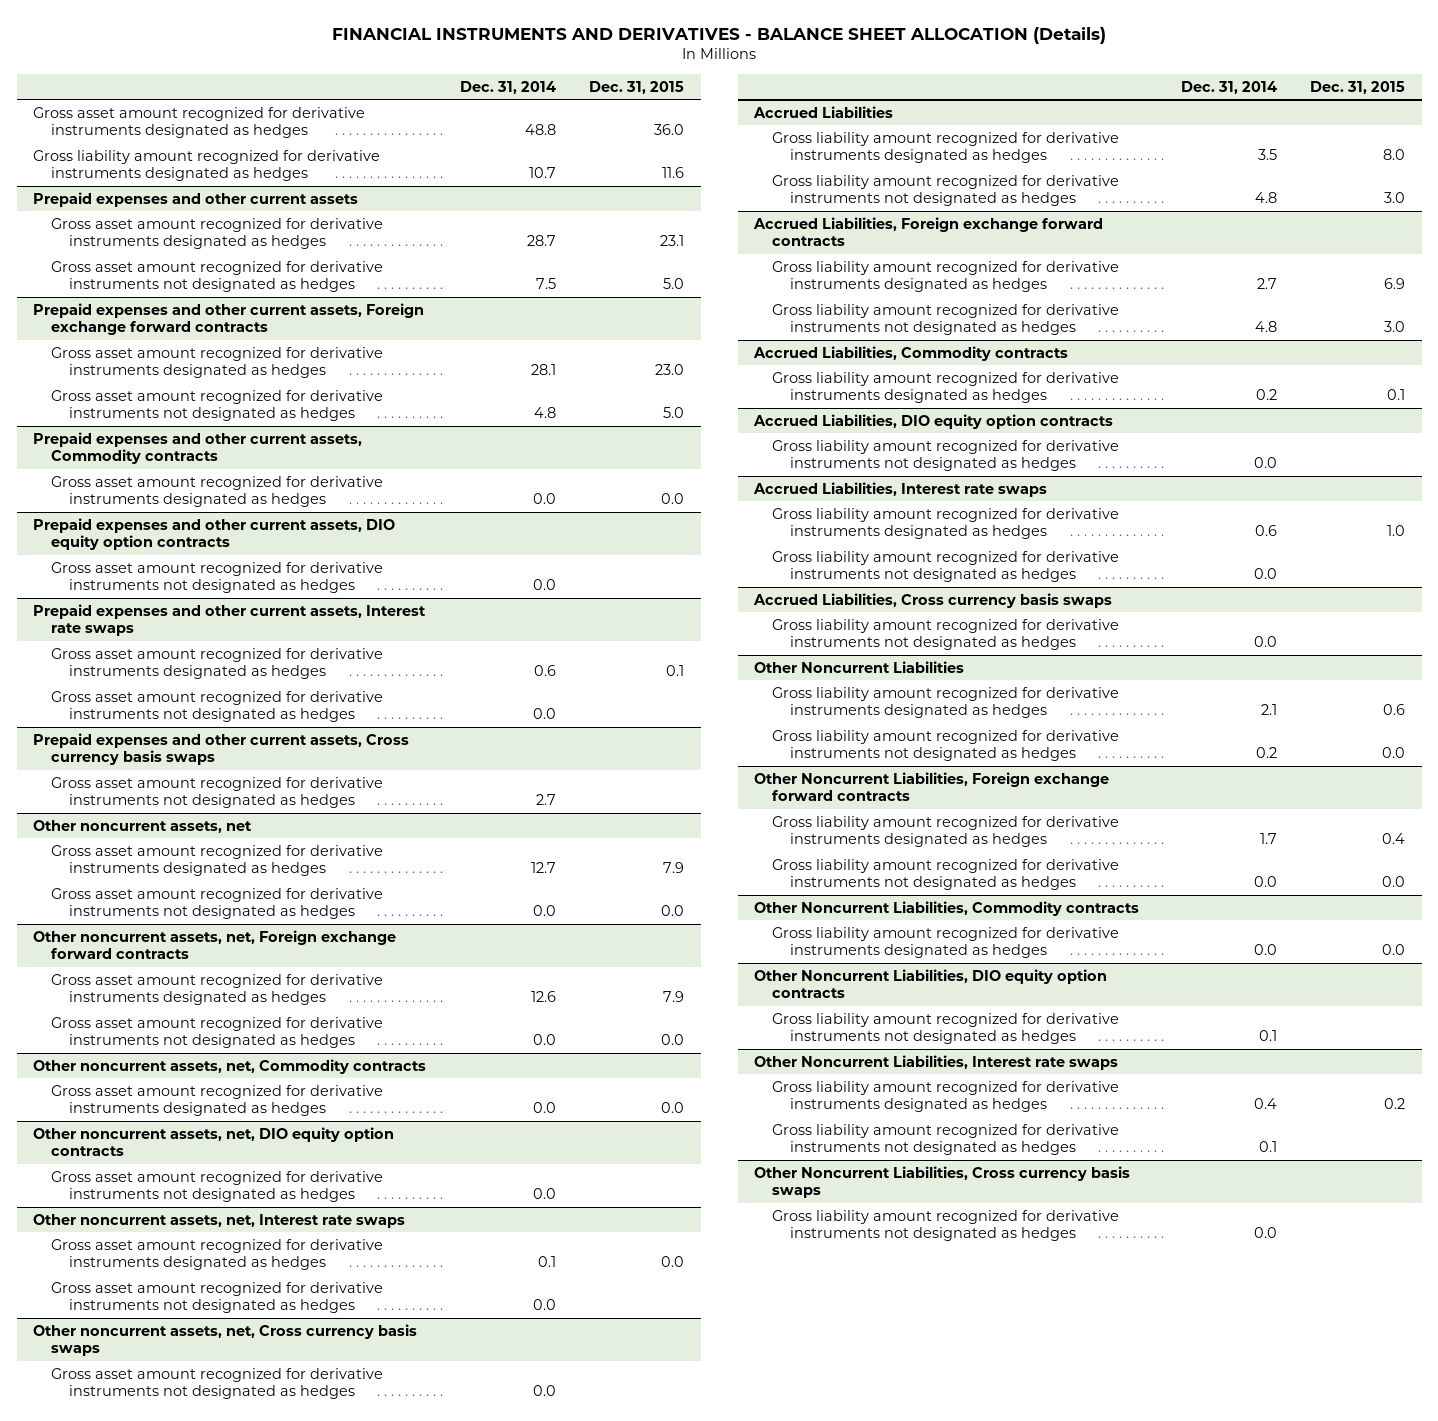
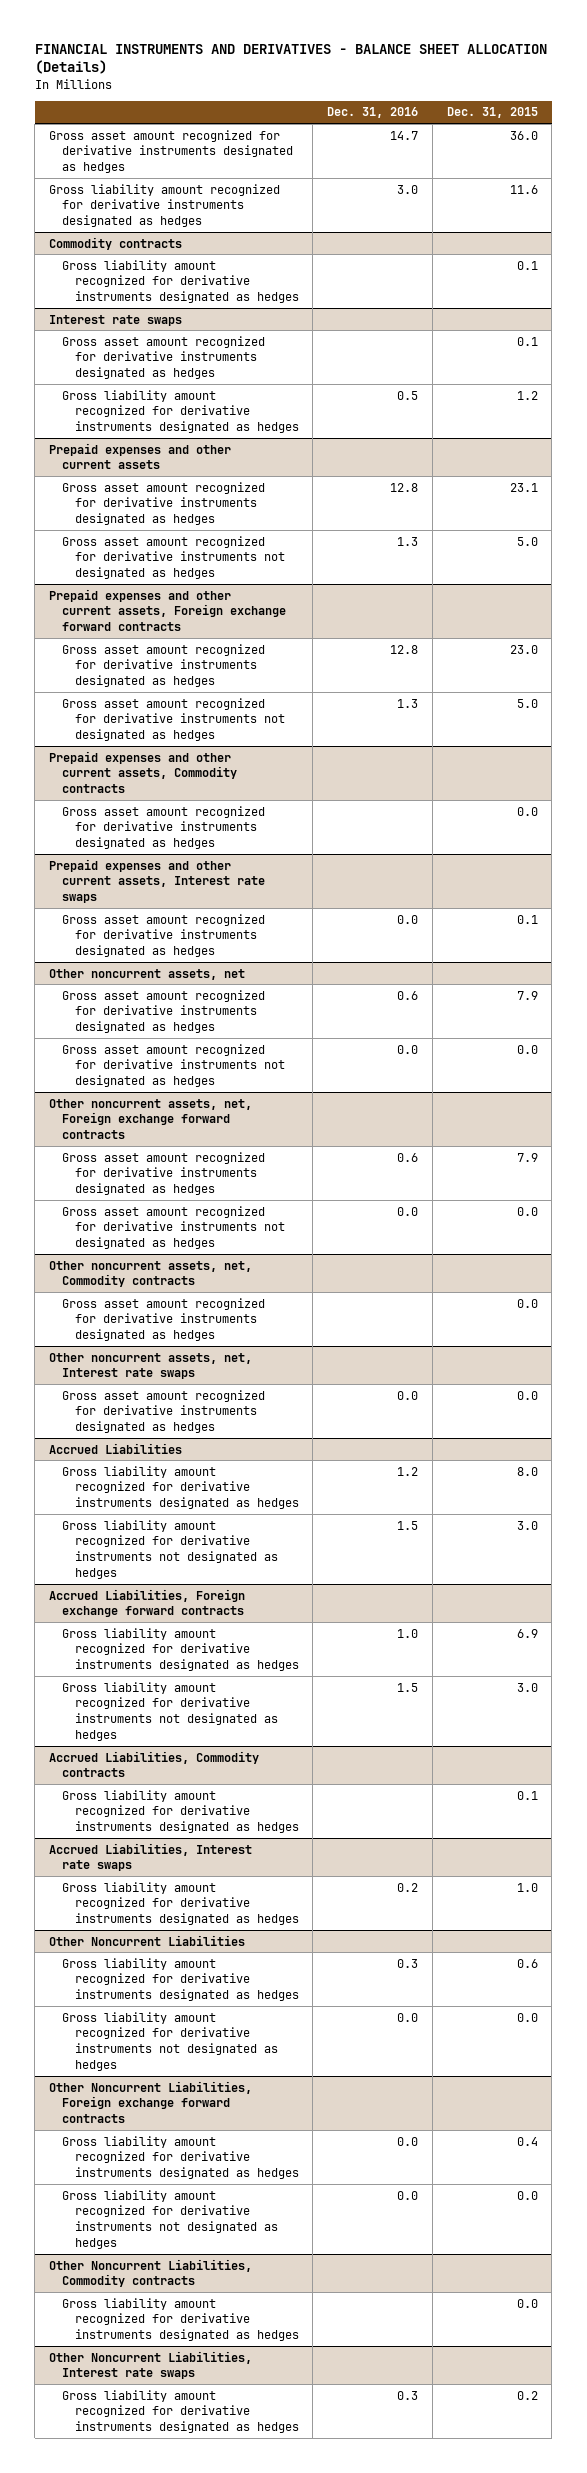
- | Dec. 31, 2014 | Dec. 31, 2015
+ | Dec. 31, 2016 | Dec. 31, 2015
+ Commodity contracts
+ Gross liability amount recognized for derivative instruments designated as hedges | | 0.1
+ Interest rate swaps
+ Gross asset amount recognized for derivative instruments designated as hedges | | 0.1
+ Gross liability amount recognized for derivative instruments designated as hedges | 0.5 | 1.2
- Prepaid expenses and other current assets, DIO equity option contracts
- Gross asset amount recognized for derivative instruments not designated as hedges | 0.0 |
@ Prepaid expenses and other current assets, Interest rate swaps
- Gross asset amount recognized for derivative instruments not designated as hedges | 0.0 |
- Prepaid expenses and other current assets, Cross currency basis swaps
- Gross asset amount recognized for derivative instruments not designated as hedges | 2.7 |
- Other noncurrent assets, net, DIO equity option contracts
- Gross asset amount recognized for derivative instruments not designated as hedges | 0.0 |
@ Other noncurrent assets, net, Interest rate swaps
- Gross asset amount recognized for derivative instruments not designated as hedges | 0.0 |
- Other noncurrent assets, net, Cross currency basis swaps
- Gross asset amount recognized for derivative instruments not designated as hedges | 0.0 |
- Accrued Liabilities, DIO equity option contracts
- Gross liability amount recognized for derivative instruments not designated as hedges | 0.0 |
@ Accrued Liabilities, Interest rate swaps
- Gross liability amount recognized for derivative instruments not designated as hedges | 0.0 |
- Accrued Liabilities, Cross currency basis swaps
- Gross liability amount recognized for derivative instruments not designated as hedges | 0.0 |
- Other Noncurrent Liabilities, DIO equity option contracts
- Gross liability amount recognized for derivative instruments not designated as hedges | 0.1 |
@ Other Noncurrent Liabilities, Interest rate swaps
- Gross liability amount recognized for derivative instruments not designated as hedges | 0.1 |
- Other Noncurrent Liabilities, Cross currency basis swaps
- Gross liability amount recognized for derivative instruments not designated as hedges | 0.0 |

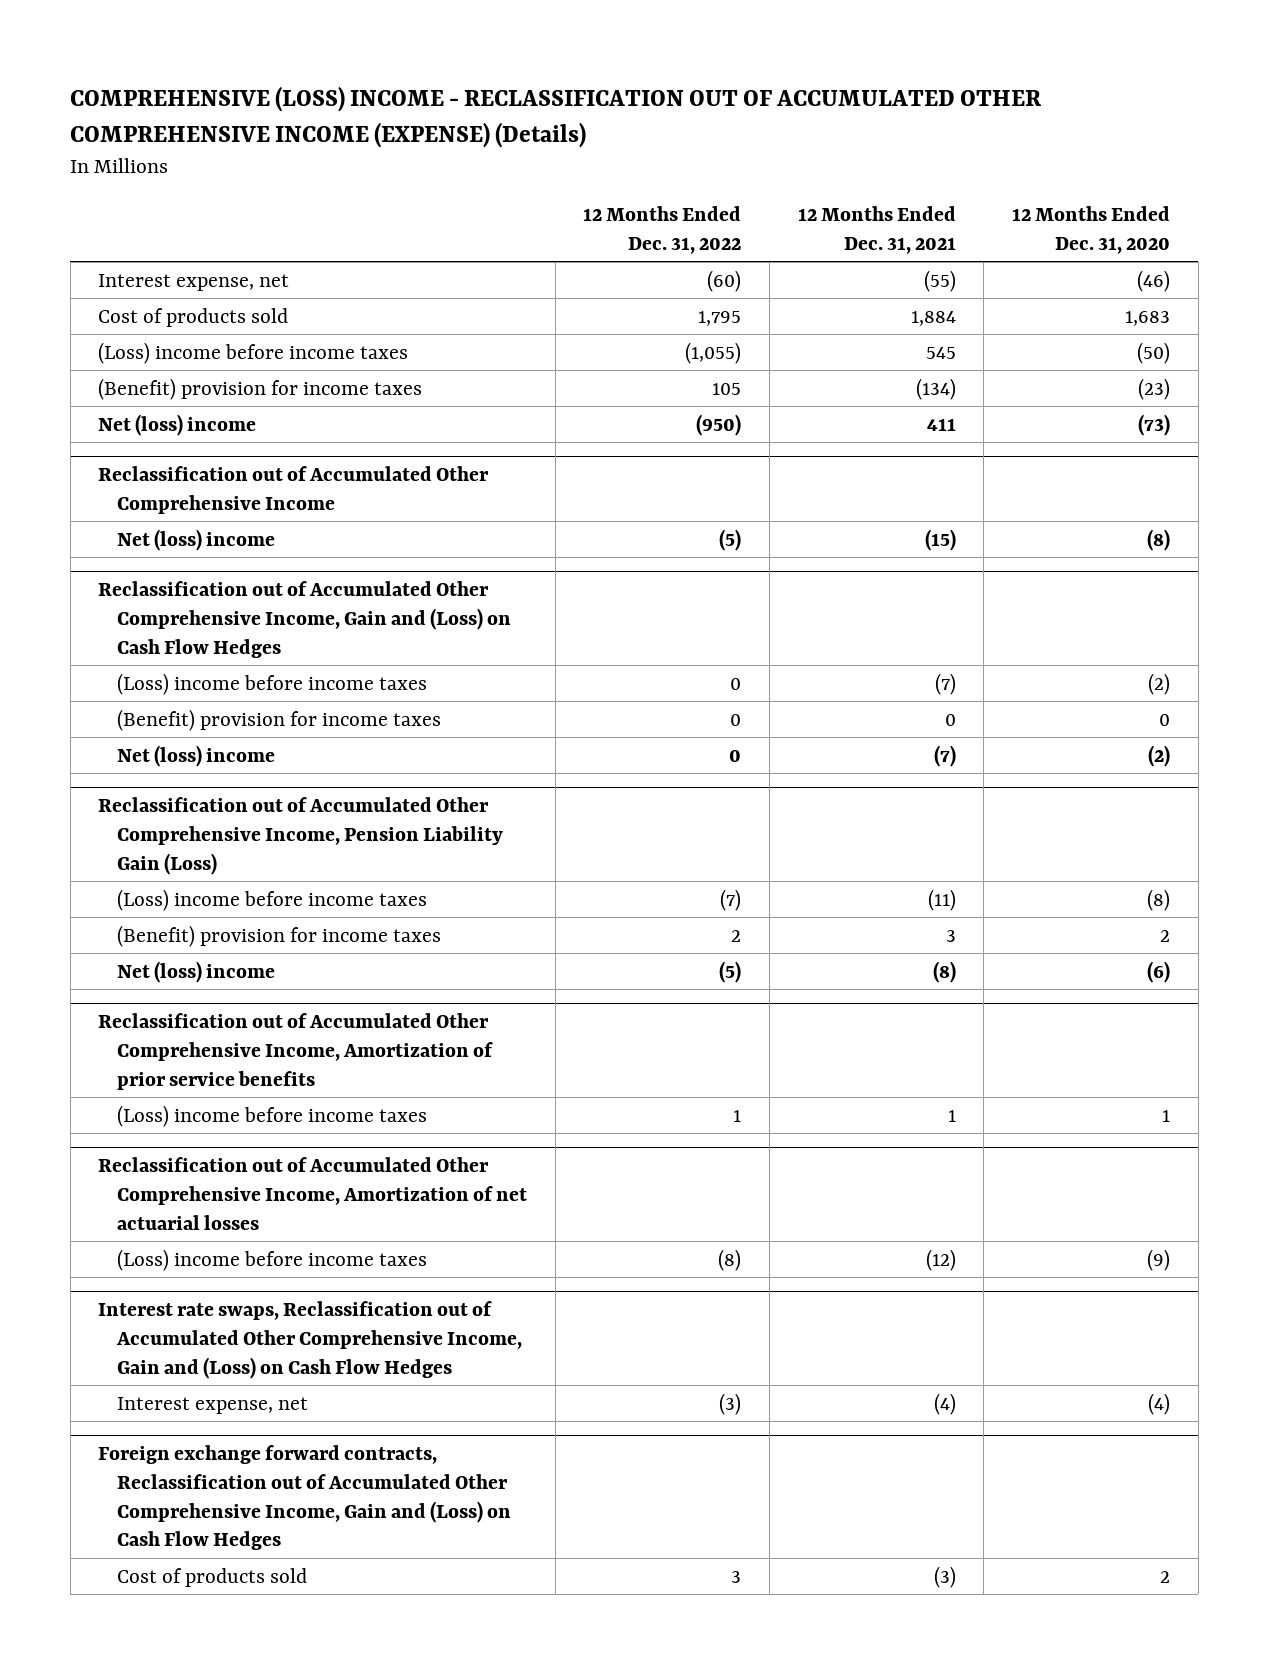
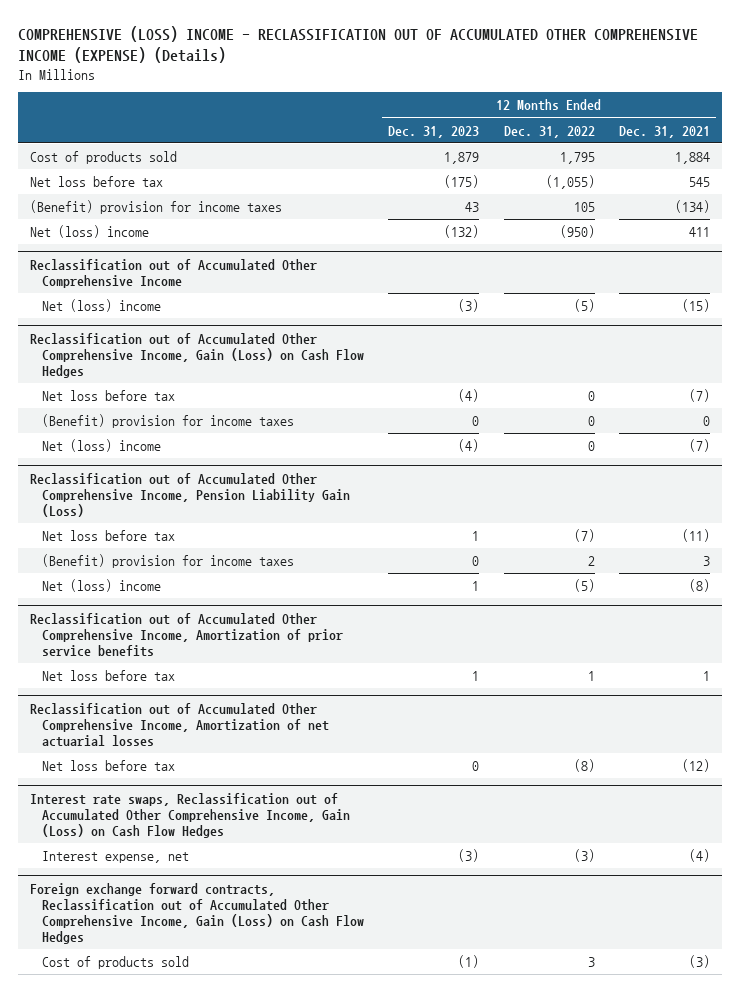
- | 12 Months Ended Dec. 31, 2022 | 12 Months Ended Dec. 31, 2021 | 12 Months Ended Dec. 31, 2020
+ | 12 Months Ended Dec. 31, 2023 | 12 Months Ended Dec. 31, 2022 | 12 Months Ended Dec. 31, 2021
- Interest expense, net | (60) | (55) | (46)
- (Loss) income before income taxes | (1,055) | 545 | (50)
+ Net loss before tax | (175) | (1,055) | 545
- Reclassification out of Accumulated Other Comprehensive Income, Gain and (Loss) on Cash Flow Hedges
- (Loss) income before income taxes | 0 | (7) | (2)
+ Reclassification out of Accumulated Other Comprehensive Income, Gain (Loss) on Cash Flow Hedges
+ Net loss before tax | (4) | 0 | (7)
@ Reclassification out of Accumulated Other Comprehensive Income, Pension Liability Gain (Loss)
- (Loss) income before income taxes | (7) | (11) | (8)
+ Net loss before tax | 1 | (7) | (11)
@ Reclassification out of Accumulated Other Comprehensive Income, Amortization of prior service benefits
- (Loss) income before income taxes | 1 | 1 | 1
+ Net loss before tax | 1 | 1 | 1
@ Reclassification out of Accumulated Other Comprehensive Income, Amortization of net actuarial losses
- (Loss) income before income taxes | (8) | (12) | (9)
- Interest rate swaps, Reclassification out of Accumulated Other Comprehensive Income, Gain and (Loss) on Cash Flow Hedges
@ Reclassification out of Accumulated Other Comprehensive Income, Amortization of net actuarial losses
+ Net loss before tax | 0 | (8) | (12)
+ Interest rate swaps, Reclassification out of Accumulated Other Comprehensive Income, Gain (Loss) on Cash Flow Hedges
- Foreign exchange forward contracts, Reclassification out of Accumulated Other Comprehensive Income, Gain and (Loss) on Cash Flow Hedges
+ Foreign exchange forward contracts, Reclassification out of Accumulated Other Comprehensive Income, Gain (Loss) on Cash Flow Hedges

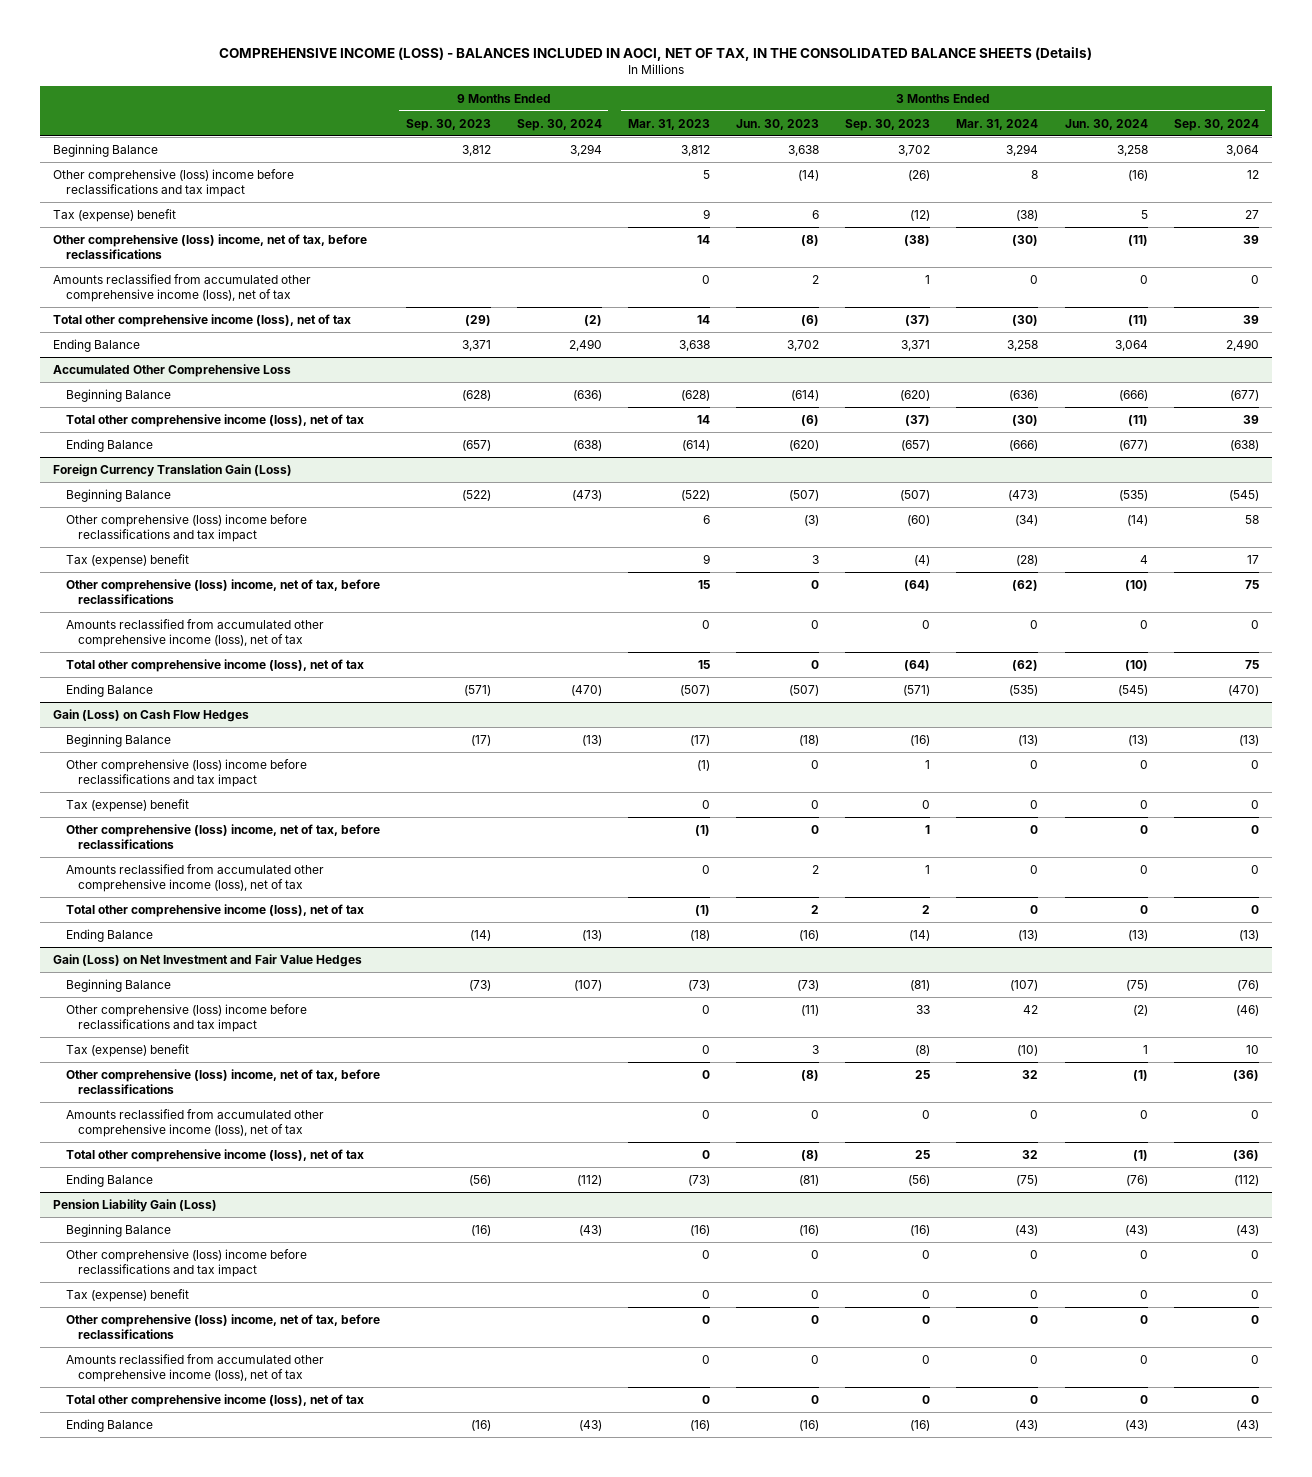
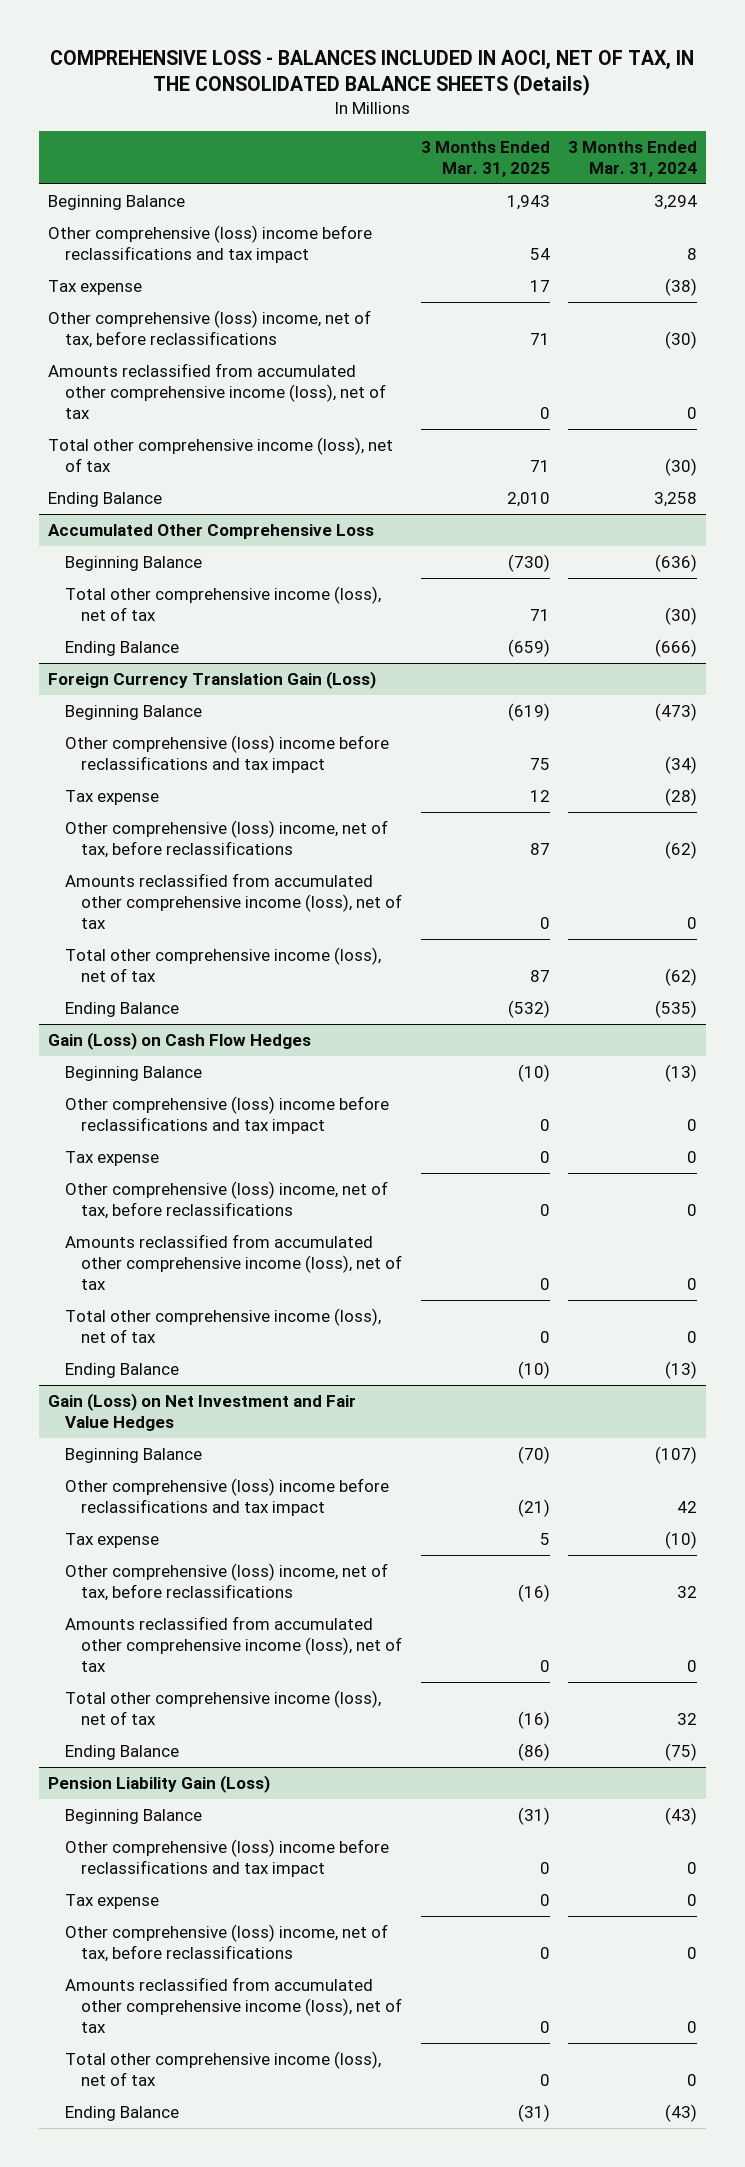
- COMPREHENSIVE INCOME (LOSS) - BALANCES INCLUDED IN AOCI, NET OF TAX, IN THE CONSOLIDATED BALANCE SHEETS (Details)
+ COMPREHENSIVE LOSS - BALANCES INCLUDED IN AOCI, NET OF TAX, IN THE CONSOLIDATED BALANCE SHEETS (Details)
- | 9 Months Ended Sep. 30, 2023 | 9 Months Ended Sep. 30, 2024 | 3 Months Ended Mar. 31, 2023 | 3 Months Ended Jun. 30, 2023 | 3 Months Ended Sep. 30, 2023 | 3 Months Ended Mar. 31, 2024 | 3 Months Ended Jun. 30, 2024 | 3 Months Ended Sep. 30, 2024
+ | 3 Months Ended Mar. 31, 2025 | 3 Months Ended Mar. 31, 2024
- Tax (expense) benefit | | | 9 | 6 | (12) | (38) | 5 | 27
+ Tax expense | 17 | (38)
@ Foreign Currency Translation Gain (Loss)
- Tax (expense) benefit | | | 9 | 3 | (4) | (28) | 4 | 17
+ Tax expense | 12 | (28)
@ Gain (Loss) on Cash Flow Hedges
- Tax (expense) benefit | | | 0 | 0 | 0 | 0 | 0 | 0
+ Tax expense | 0 | 0
@ Gain (Loss) on Net Investment and Fair Value Hedges
- Tax (expense) benefit | | | 0 | 3 | (8) | (10) | 1 | 10
+ Tax expense | 5 | (10)
@ Pension Liability Gain (Loss)
- Tax (expense) benefit | | | 0 | 0 | 0 | 0 | 0 | 0
+ Tax expense | 0 | 0

